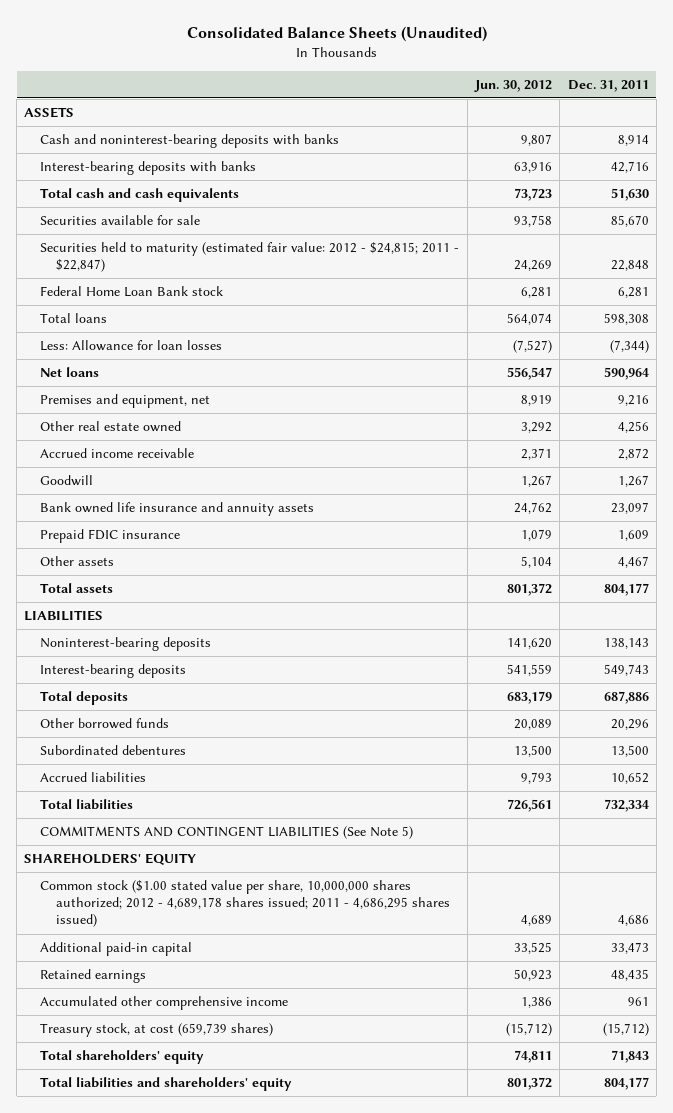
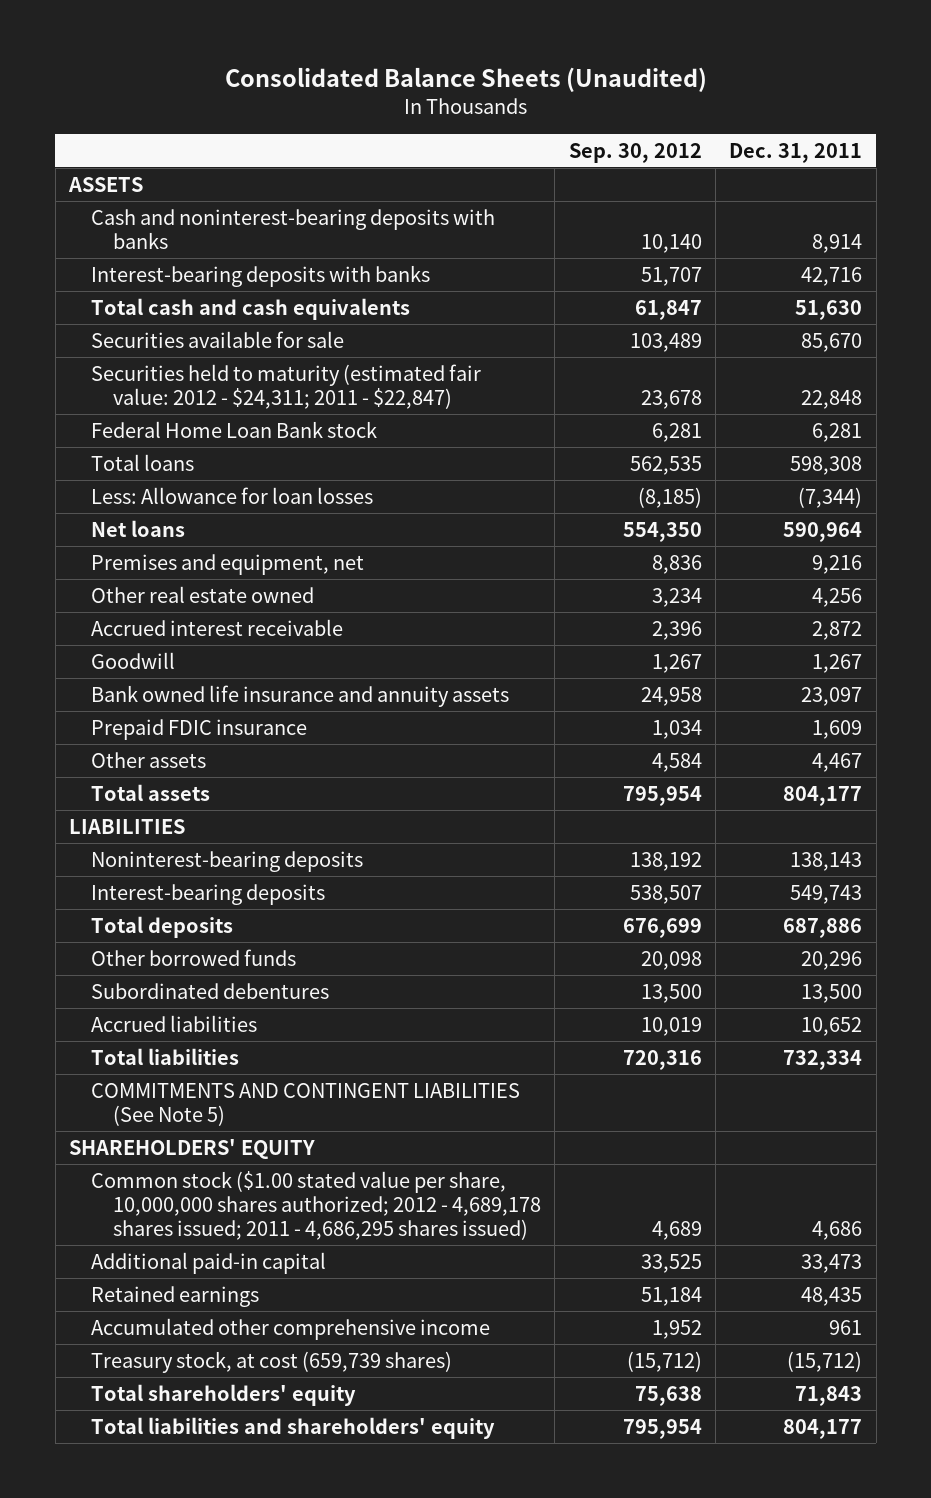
- | Jun. 30, 2012 | Dec. 31, 2011
+ | Sep. 30, 2012 | Dec. 31, 2011
- Securities held to maturity (estimated fair value: 2012 - $24,815; 2011 - $22,847) | 24,269 | 22,848
+ Securities held to maturity (estimated fair value: 2012 - $24,311; 2011 - $22,847) | 23,678 | 22,848
- Accrued income receivable | 2,371 | 2,872
+ Accrued interest receivable | 2,396 | 2,872

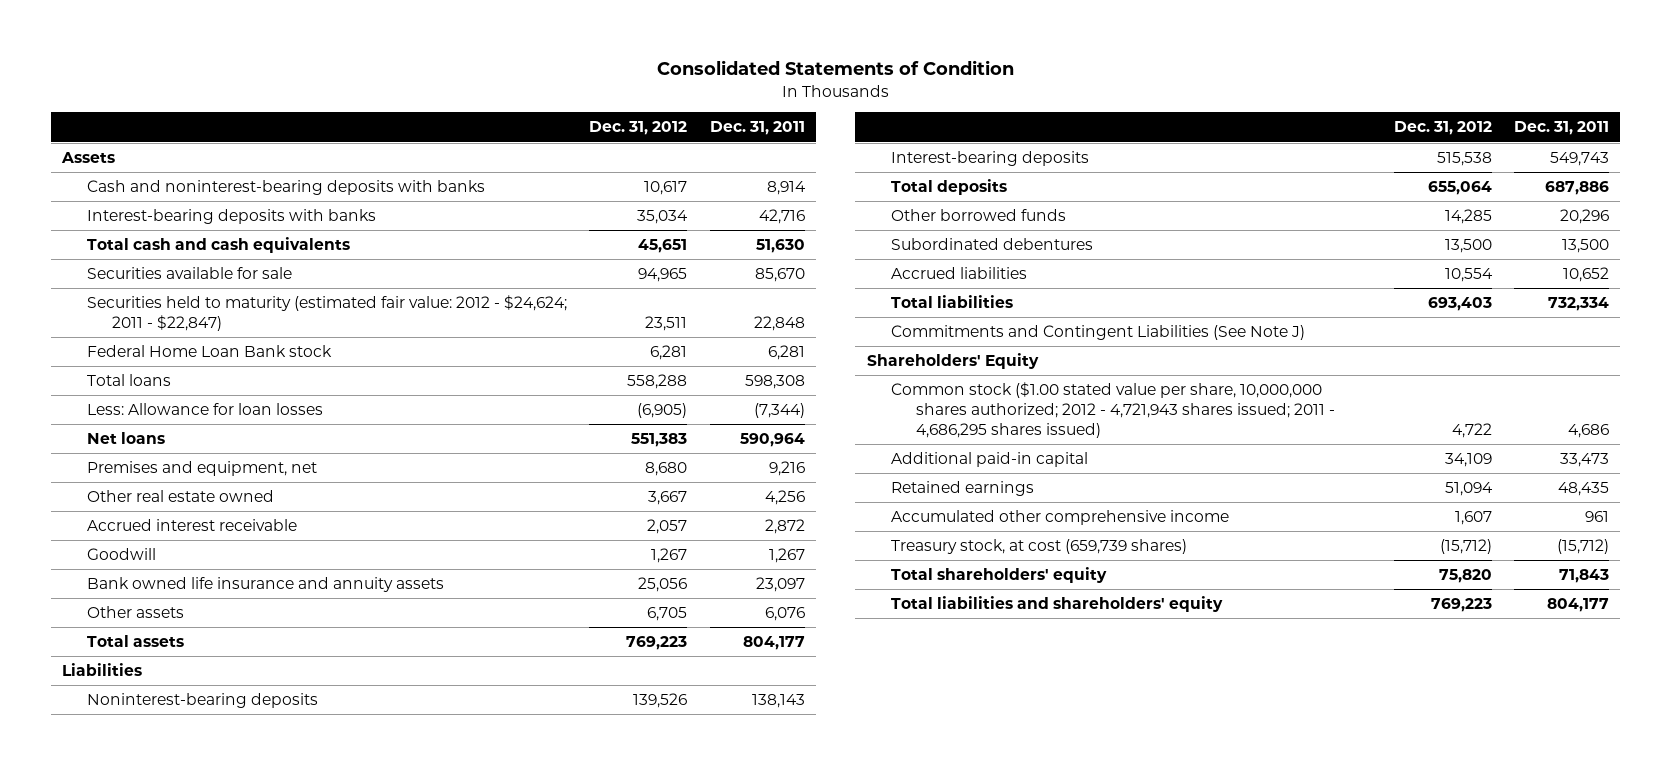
- Consolidated Balance Sheets (Unaudited)
+ Consolidated Statements of Condition
- | Sep. 30, 2012 | Dec. 31, 2011
+ | Dec. 31, 2012 | Dec. 31, 2011
- ASSETS
+ Assets
- Securities held to maturity (estimated fair value: 2012 - $24,311; 2011 - $22,847) | 23,678 | 22,848
+ Securities held to maturity (estimated fair value: 2012 - $24,624; 2011 - $22,847) | 23,511 | 22,848
- Prepaid FDIC insurance | 1,034 | 1,609
- Other assets | 4,584 | 4,467
+ Other assets | 6,705 | 6,076
- LIABILITIES
+ Liabilities
- COMMITMENTS AND CONTINGENT LIABILITIES (See Note 5)
- SHAREHOLDERS' EQUITY
- Common stock ($1.00 stated value per share, 10,000,000 shares authorized; 2012 - 4,689,178 shares issued; 2011 - 4,686,295 shares issued) | 4,689 | 4,686
+ Commitments and Contingent Liabilities (See Note J)
+ Shareholders' Equity
+ Common stock ($1.00 stated value per share, 10,000,000 shares authorized; 2012 - 4,721,943 shares issued; 2011 - 4,686,295 shares issued) | 4,722 | 4,686

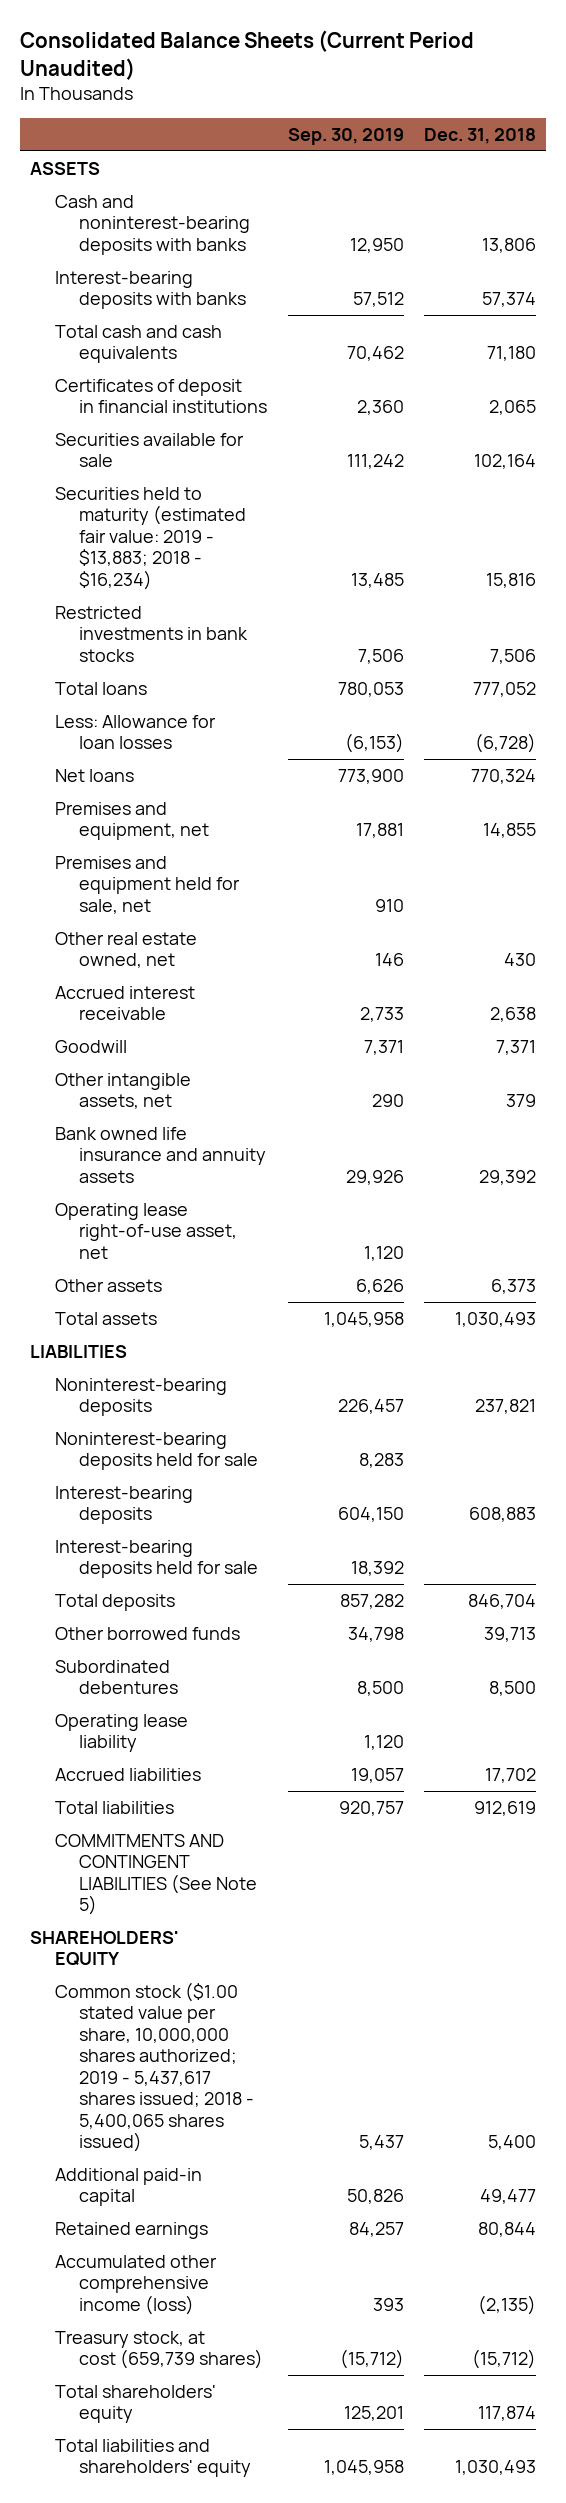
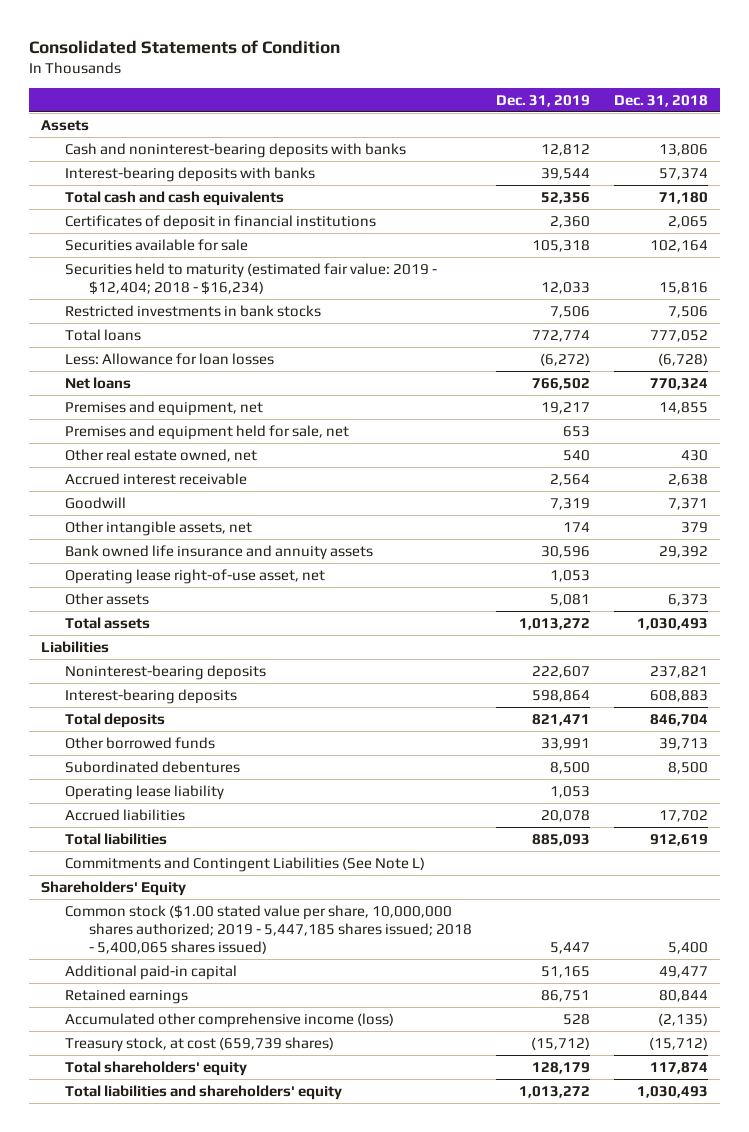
- Consolidated Balance Sheets (Current Period Unaudited)
+ Consolidated Statements of Condition
- | Sep. 30, 2019 | Dec. 31, 2018
+ | Dec. 31, 2019 | Dec. 31, 2018
- ASSETS
+ Assets
- Securities held to maturity (estimated fair value: 2019 - $13,883; 2018 - $16,234) | 13,485 | 15,816
+ Securities held to maturity (estimated fair value: 2019 - $12,404; 2018 - $16,234) | 12,033 | 15,816
- LIABILITIES
+ Liabilities
- Noninterest-bearing deposits held for sale | 8,283 |
- Interest-bearing deposits held for sale | 18,392 |
- COMMITMENTS AND CONTINGENT LIABILITIES (See Note 5)
- SHAREHOLDERS' EQUITY
- Common stock ($1.00 stated value per share, 10,000,000 shares authorized; 2019 - 5,437,617 shares issued; 2018 - 5,400,065 shares issued) | 5,437 | 5,400
+ Commitments and Contingent Liabilities (See Note L)
+ Shareholders' Equity
+ Common stock ($1.00 stated value per share, 10,000,000 shares authorized; 2019 - 5,447,185 shares issued; 2018 - 5,400,065 shares issued) | 5,447 | 5,400

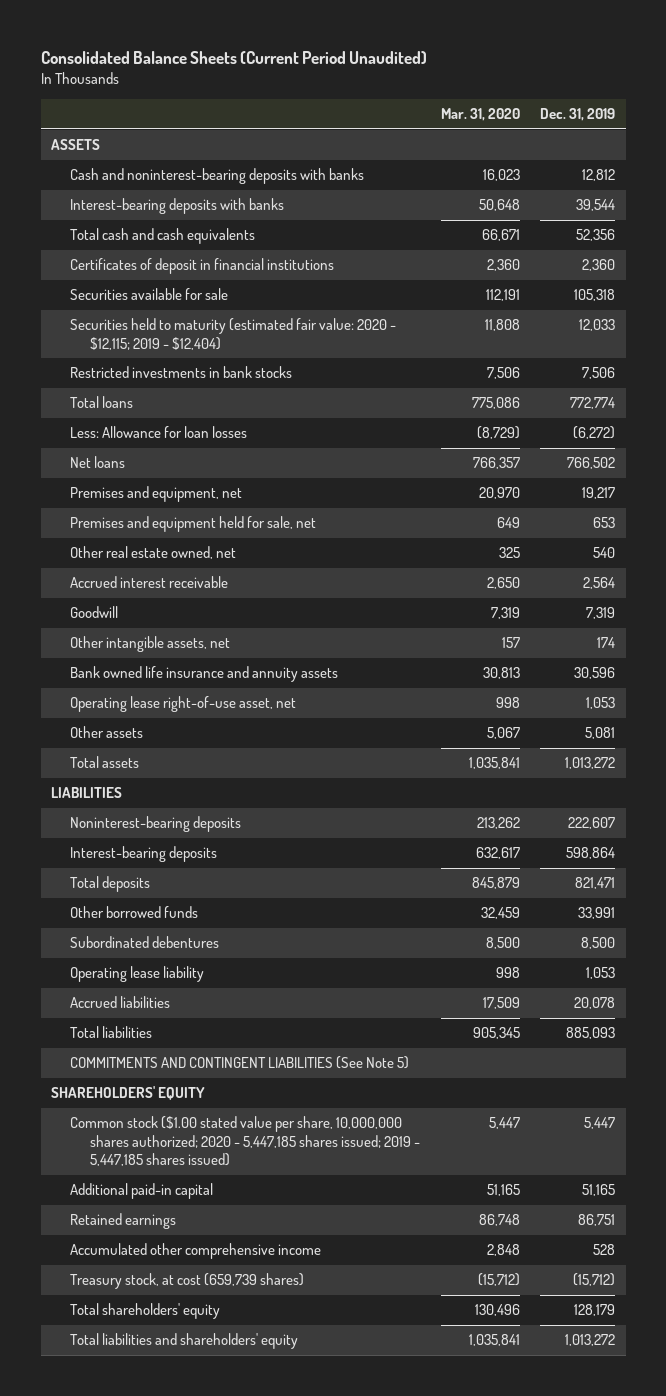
- Consolidated Statements of Condition
+ Consolidated Balance Sheets (Current Period Unaudited)
- | Dec. 31, 2019 | Dec. 31, 2018
+ | Mar. 31, 2020 | Dec. 31, 2019
- Assets
+ ASSETS
- Securities held to maturity (estimated fair value: 2019 - $12,404; 2018 - $16,234) | 12,033 | 15,816
+ Securities held to maturity (estimated fair value: 2020 - $12,115; 2019 - $12,404) | 11,808 | 12,033
- Liabilities
+ LIABILITIES
- Commitments and Contingent Liabilities (See Note L)
- Shareholders' Equity
- Common stock ($1.00 stated value per share, 10,000,000 shares authorized; 2019 - 5,447,185 shares issued; 2018 - 5,400,065 shares issued) | 5,447 | 5,400
+ COMMITMENTS AND CONTINGENT LIABILITIES (See Note 5)
+ SHAREHOLDERS' EQUITY
+ Common stock ($1.00 stated value per share, 10,000,000 shares authorized; 2020 - 5,447,185 shares issued; 2019 - 5,447,185 shares issued) | 5,447 | 5,447
- Accumulated other comprehensive income (loss) | 528 | (2,135)
+ Accumulated other comprehensive income | 2,848 | 528

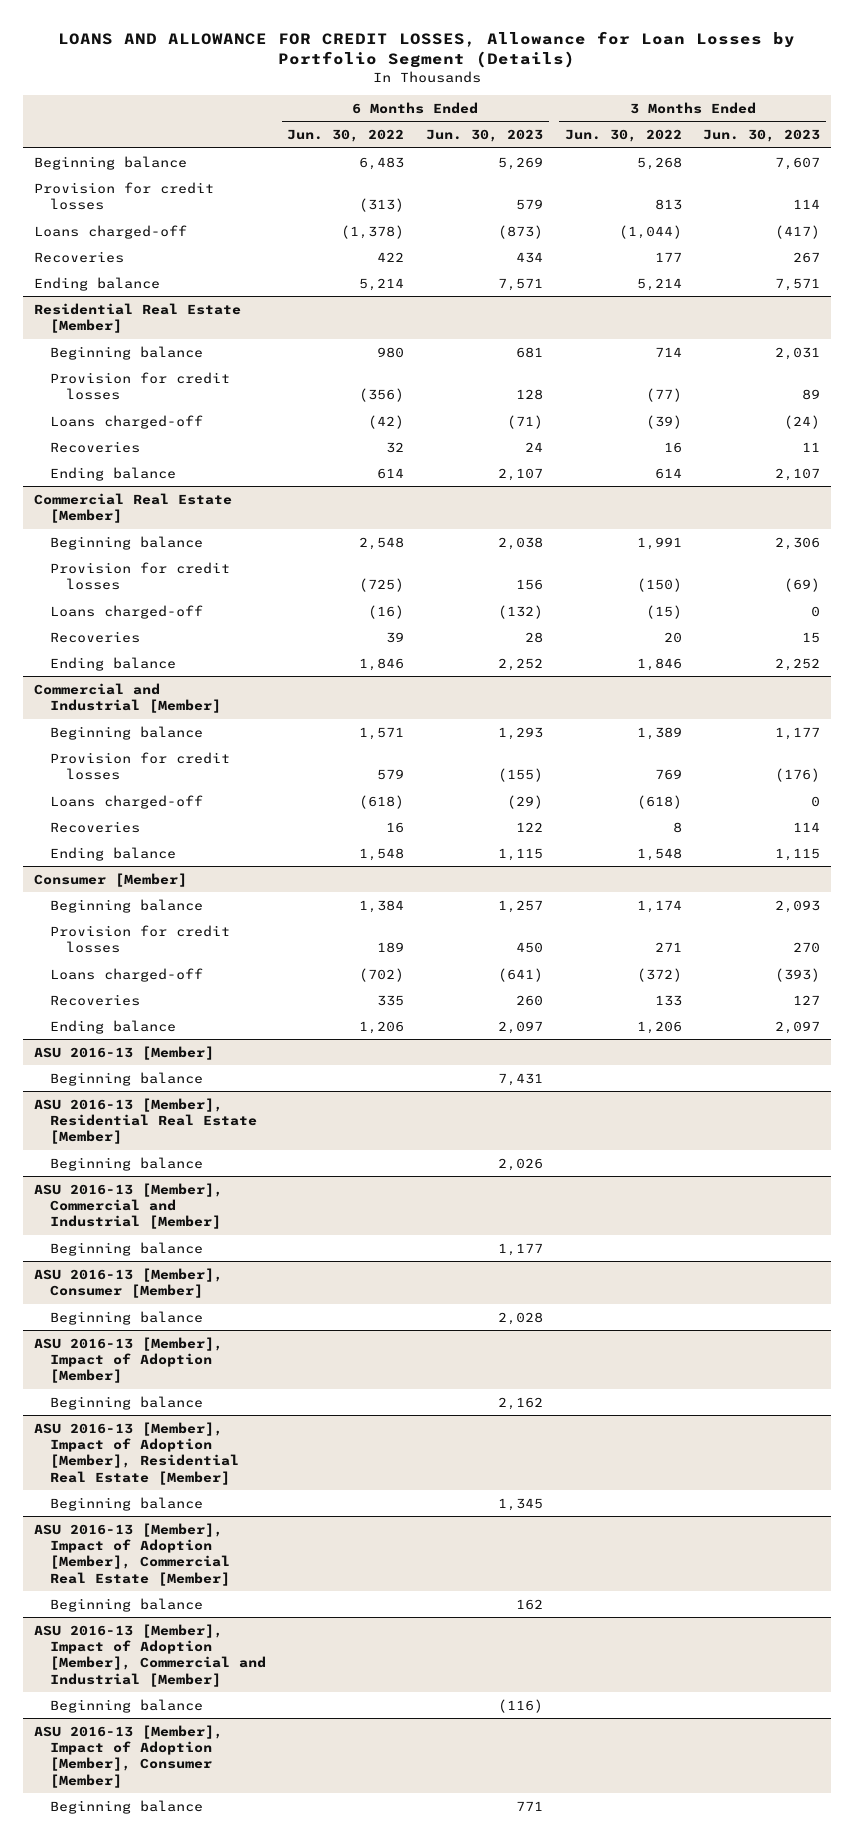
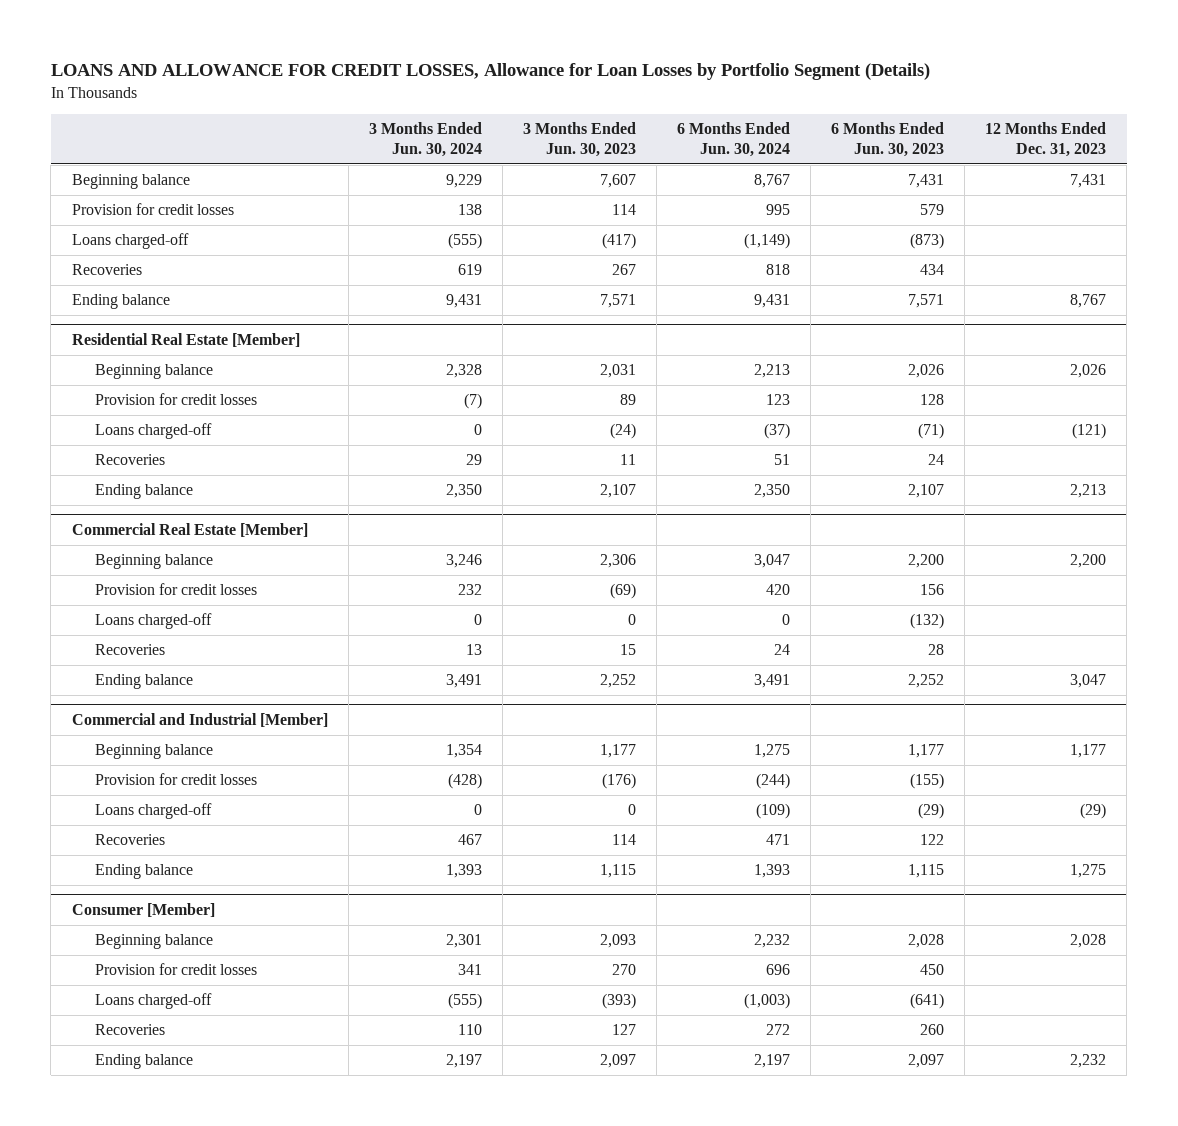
- | 6 Months Ended Jun. 30, 2022 | 6 Months Ended Jun. 30, 2023 | 3 Months Ended Jun. 30, 2022 | 3 Months Ended Jun. 30, 2023
+ | 3 Months Ended Jun. 30, 2024 | 3 Months Ended Jun. 30, 2023 | 6 Months Ended Jun. 30, 2024 | 6 Months Ended Jun. 30, 2023 | 12 Months Ended Dec. 31, 2023
- Beginning balance | 6,483 | 5,269 | 5,268 | 7,607
+ Beginning balance | 9,229 | 7,607 | 8,767 | 7,431 | 7,431
@ Residential Real Estate [Member]
- Beginning balance | 980 | 681 | 714 | 2,031
+ Beginning balance | 2,328 | 2,031 | 2,213 | 2,026 | 2,026
@ Commercial Real Estate [Member]
- Beginning balance | 2,548 | 2,038 | 1,991 | 2,306
+ Beginning balance | 3,246 | 2,306 | 3,047 | 2,200 | 2,200
@ Commercial and Industrial [Member]
- Beginning balance | 1,571 | 1,293 | 1,389 | 1,177
+ Beginning balance | 1,354 | 1,177 | 1,275 | 1,177 | 1,177
@ Consumer [Member]
- Beginning balance | 1,384 | 1,257 | 1,174 | 2,093
+ Beginning balance | 2,301 | 2,093 | 2,232 | 2,028 | 2,028
- ASU 2016-13 [Member]
- Beginning balance | | 7,431 | |
- ASU 2016-13 [Member], Residential Real Estate [Member]
- Beginning balance | | 2,026 | |
- ASU 2016-13 [Member], Commercial and Industrial [Member]
- Beginning balance | | 1,177 | |
- ASU 2016-13 [Member], Consumer [Member]
- Beginning balance | | 2,028 | |
- ASU 2016-13 [Member], Impact of Adoption [Member]
- Beginning balance | | 2,162 | |
- ASU 2016-13 [Member], Impact of Adoption [Member], Residential Real Estate [Member]
- Beginning balance | | 1,345 | |
- ASU 2016-13 [Member], Impact of Adoption [Member], Commercial Real Estate [Member]
- Beginning balance | | 162 | |
- ASU 2016-13 [Member], Impact of Adoption [Member], Commercial and Industrial [Member]
- Beginning balance | | (116) | |
- ASU 2016-13 [Member], Impact of Adoption [Member], Consumer [Member]
- Beginning balance | | 771 | |

